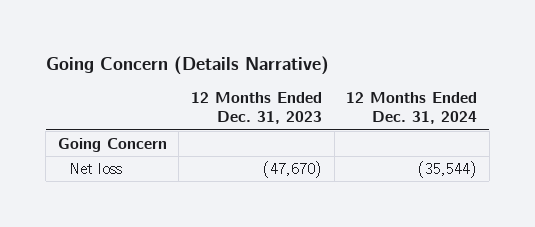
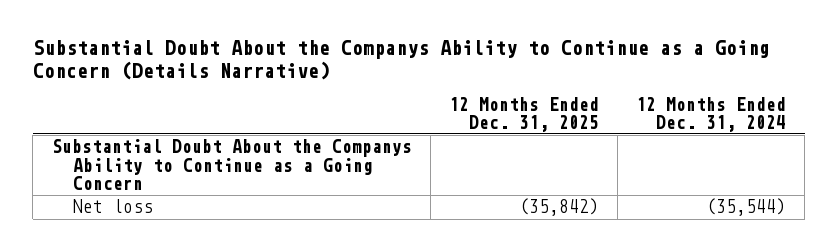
- Going Concern (Details Narrative)
+ Substantial Doubt About the Companys Ability to Continue as a Going Concern (Details Narrative)
- | 12 Months Ended Dec. 31, 2023 | 12 Months Ended Dec. 31, 2024
+ | 12 Months Ended Dec. 31, 2025 | 12 Months Ended Dec. 31, 2024
- Going Concern
+ Substantial Doubt About the Companys Ability to Continue as a Going Concern

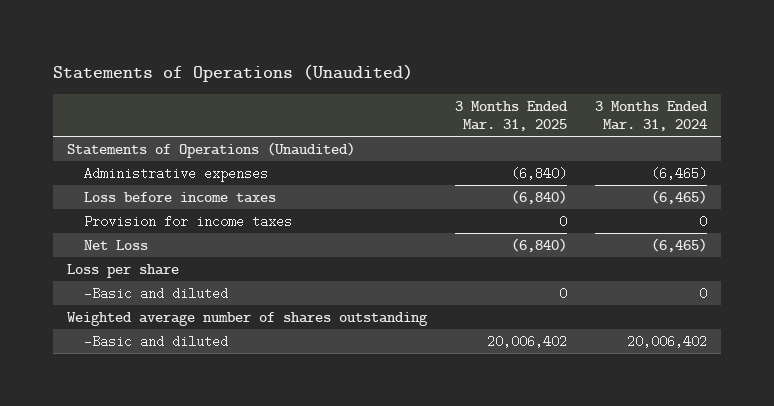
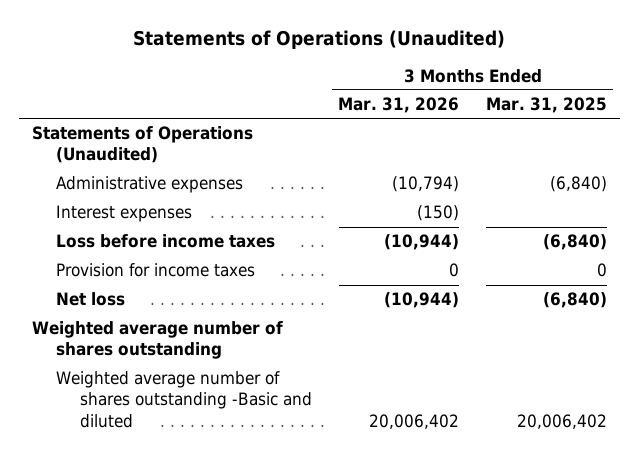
- | 3 Months Ended Mar. 31, 2025 | 3 Months Ended Mar. 31, 2024
+ | 3 Months Ended Mar. 31, 2026 | 3 Months Ended Mar. 31, 2025
+ Interest expenses | (150) |
- Net Loss | (6,840) | (6,465)
- Loss per share
- -Basic and diluted | 0 | 0
+ Net loss | (10,944) | (6,840)
- -Basic and diluted | 20,006,402 | 20,006,402
+ Weighted average number of shares outstanding -Basic and diluted | 20,006,402 | 20,006,402

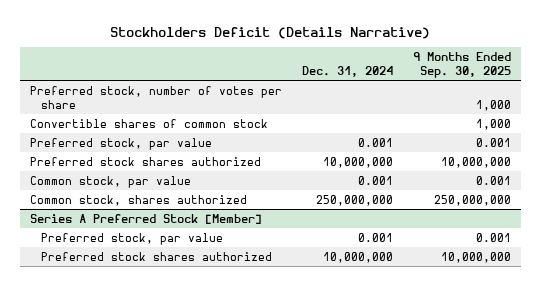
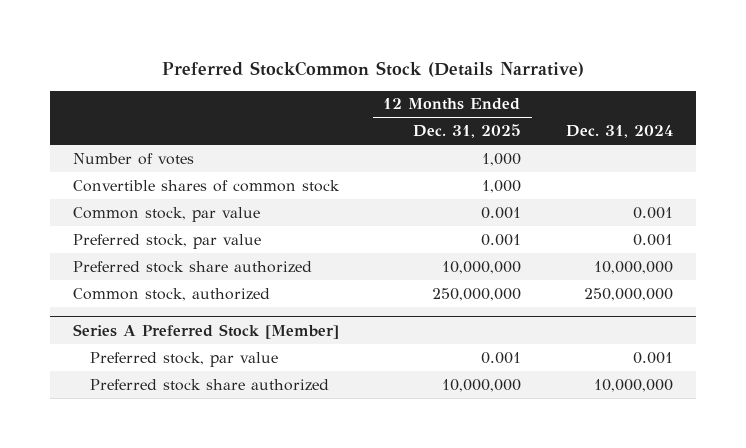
- Stockholders Deficit (Details Narrative)
+ Preferred StockCommon Stock (Details Narrative)
- | Dec. 31, 2024 | 9 Months Ended Sep. 30, 2025
+ | 12 Months Ended Dec. 31, 2025 | Dec. 31, 2024
- Preferred stock, number of votes per share | | 1,000
+ Number of votes | 1,000 |
- Preferred stock shares authorized | 10,000,000 | 10,000,000
- Common stock, shares authorized | 250,000,000 | 250,000,000
moved down: Preferred stock, par value | 0.001 | 0.001
+ Preferred stock share authorized | 10,000,000 | 10,000,000
+ Common stock, authorized | 250,000,000 | 250,000,000
@ Series A Preferred Stock [Member]
- Preferred stock shares authorized | 10,000,000 | 10,000,000
+ Preferred stock share authorized | 10,000,000 | 10,000,000

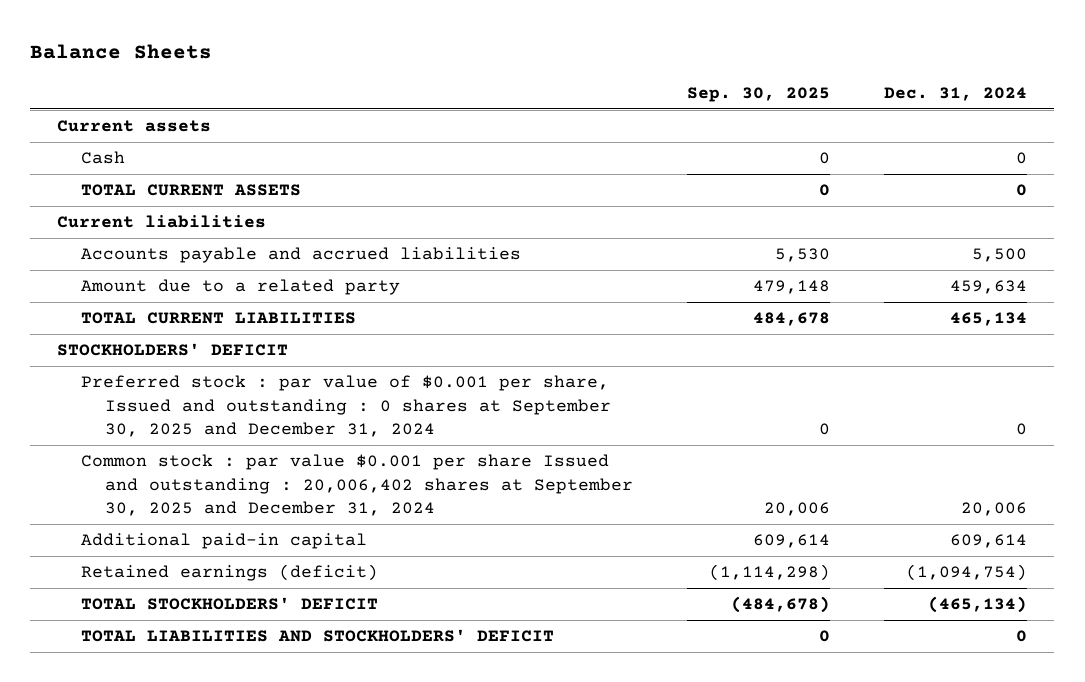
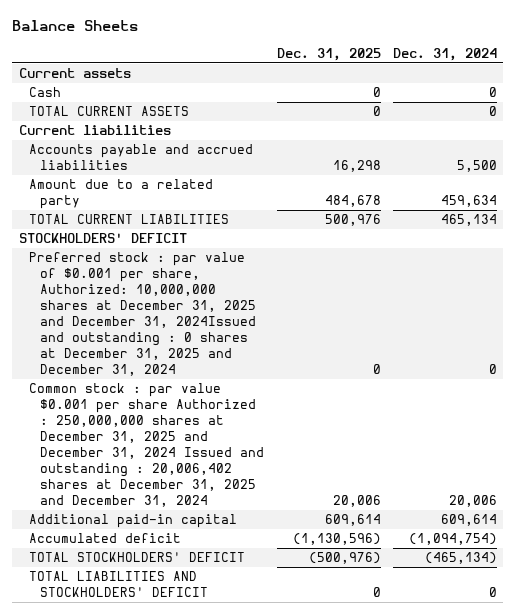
- | Sep. 30, 2025 | Dec. 31, 2024
+ | Dec. 31, 2025 | Dec. 31, 2024
- Preferred stock : par value of $0.001 per share, Issued and outstanding : 0 shares at September 30, 2025 and December 31, 2024 | 0 | 0
- Common stock : par value $0.001 per share Issued and outstanding : 20,006,402 shares at September 30, 2025 and December 31, 2024 | 20,006 | 20,006
+ Preferred stock : par value of $0.001 per share, Authorized: 10,000,000 shares at December 31, 2025 and December 31, 2024Issued and outstanding : 0 shares at December 31, 2025 and December 31, 2024 | 0 | 0
+ Common stock : par value $0.001 per share Authorized : 250,000,000 shares at December 31, 2025 and December 31, 2024 Issued and outstanding : 20,006,402 shares at December 31, 2025 and December 31, 2024 | 20,006 | 20,006
- Retained earnings (deficit) | (1,114,298) | (1,094,754)
+ Accumulated deficit | (1,130,596) | (1,094,754)

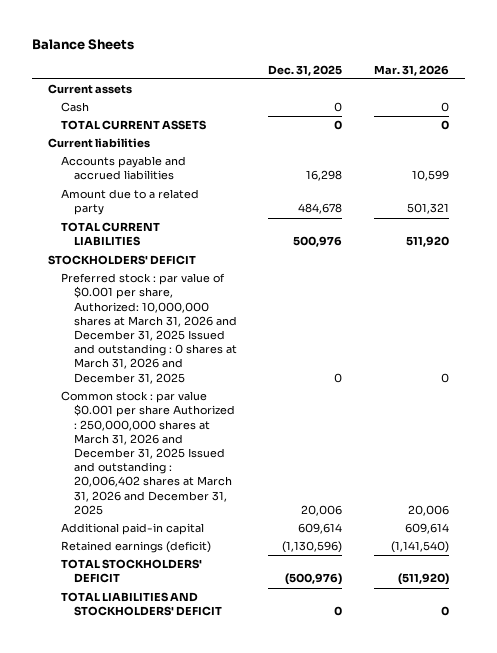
- | Dec. 31, 2025 | Dec. 31, 2024
+ | Dec. 31, 2025 | Mar. 31, 2026
- Preferred stock : par value of $0.001 per share, Authorized: 10,000,000 shares at December 31, 2025 and December 31, 2024Issued and outstanding : 0 shares at December 31, 2025 and December 31, 2024 | 0 | 0
- Common stock : par value $0.001 per share Authorized : 250,000,000 shares at December 31, 2025 and December 31, 2024 Issued and outstanding : 20,006,402 shares at December 31, 2025 and December 31, 2024 | 20,006 | 20,006
+ Preferred stock : par value of $0.001 per share, Authorized: 10,000,000 shares at March 31, 2026 and December 31, 2025 Issued and outstanding : 0 shares at March 31, 2026 and December 31, 2025 | 0 | 0
+ Common stock : par value $0.001 per share Authorized : 250,000,000 shares at March 31, 2026 and December 31, 2025 Issued and outstanding : 20,006,402 shares at March 31, 2026 and December 31, 2025 | 20,006 | 20,006
- Accumulated deficit | (1,130,596) | (1,094,754)
+ Retained earnings (deficit) | (1,130,596) | (1,141,540)

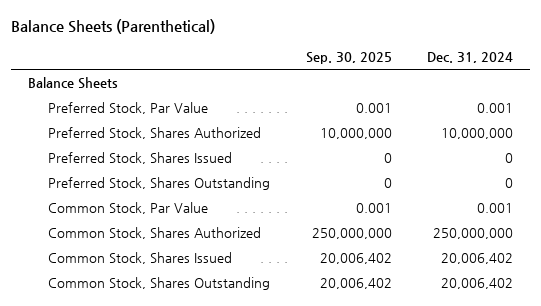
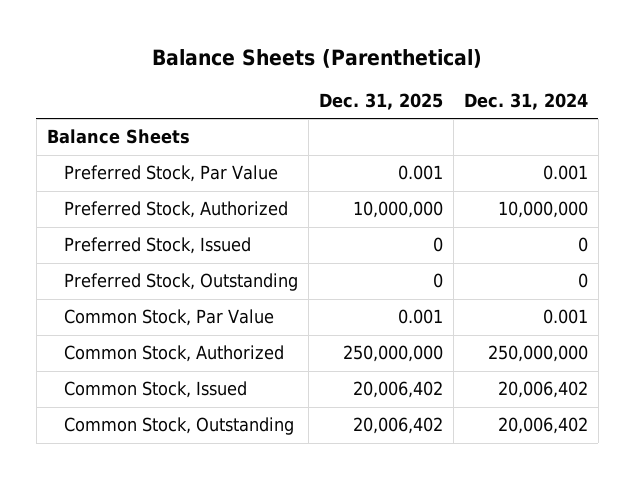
- | Sep. 30, 2025 | Dec. 31, 2024
+ | Dec. 31, 2025 | Dec. 31, 2024
- Preferred Stock, Shares Authorized | 10,000,000 | 10,000,000
- Preferred Stock, Shares Issued | 0 | 0
- Preferred Stock, Shares Outstanding | 0 | 0
+ Preferred Stock, Authorized | 10,000,000 | 10,000,000
+ Preferred Stock, Issued | 0 | 0
+ Preferred Stock, Outstanding | 0 | 0
- Common Stock, Shares Authorized | 250,000,000 | 250,000,000
- Common Stock, Shares Issued | 20,006,402 | 20,006,402
- Common Stock, Shares Outstanding | 20,006,402 | 20,006,402
+ Common Stock, Authorized | 250,000,000 | 250,000,000
+ Common Stock, Issued | 20,006,402 | 20,006,402
+ Common Stock, Outstanding | 20,006,402 | 20,006,402

